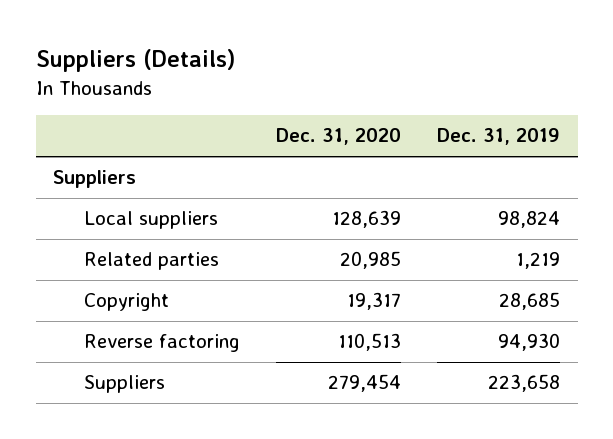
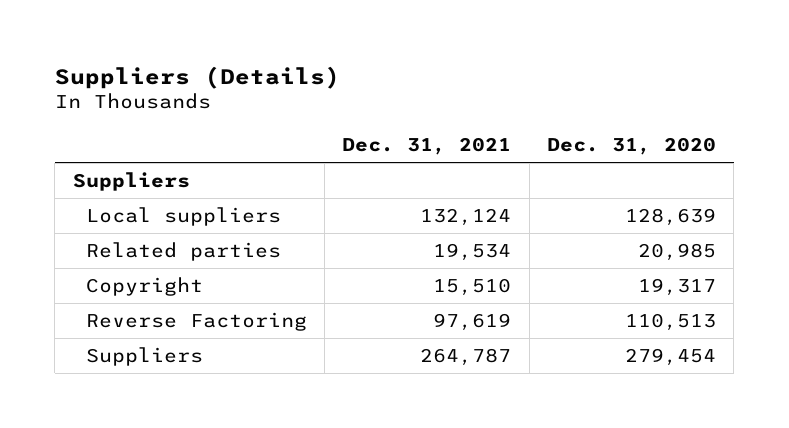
- | Dec. 31, 2020 | Dec. 31, 2019
+ | Dec. 31, 2021 | Dec. 31, 2020
- Reverse factoring | 110,513 | 94,930
+ Reverse Factoring | 97,619 | 110,513

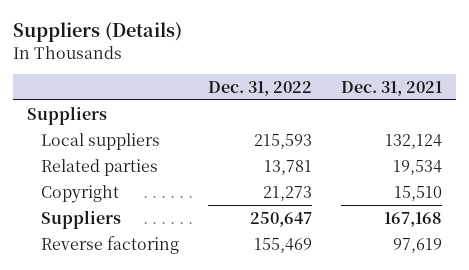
- | Dec. 31, 2021 | Dec. 31, 2020
+ | Dec. 31, 2022 | Dec. 31, 2021
- Reverse Factoring | 97,619 | 110,513
- Suppliers | 264,787 | 279,454
+ Suppliers | 250,647 | 167,168
+ Reverse factoring | 155,469 | 97,619

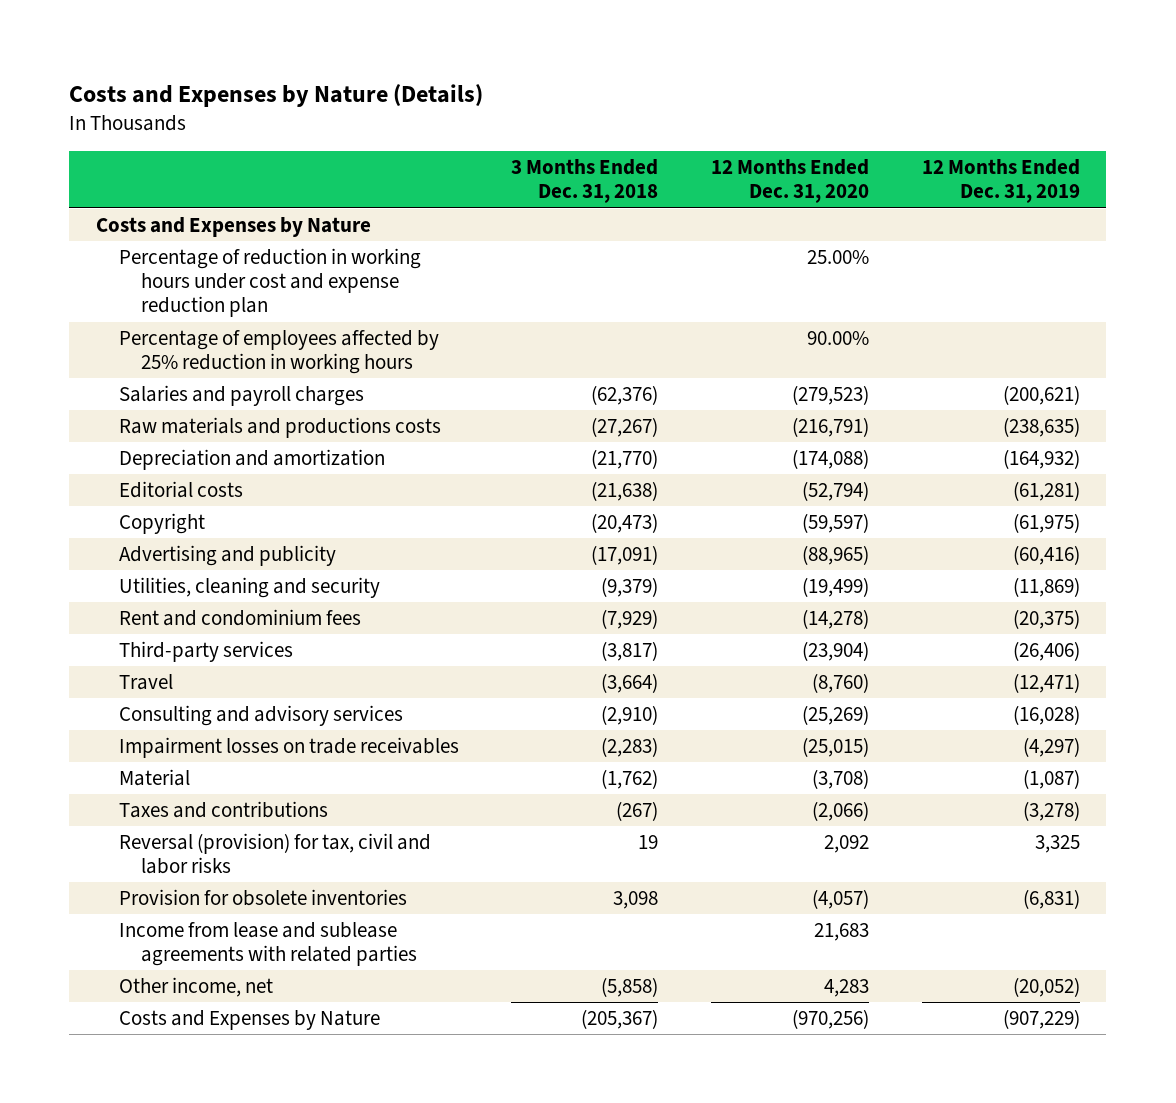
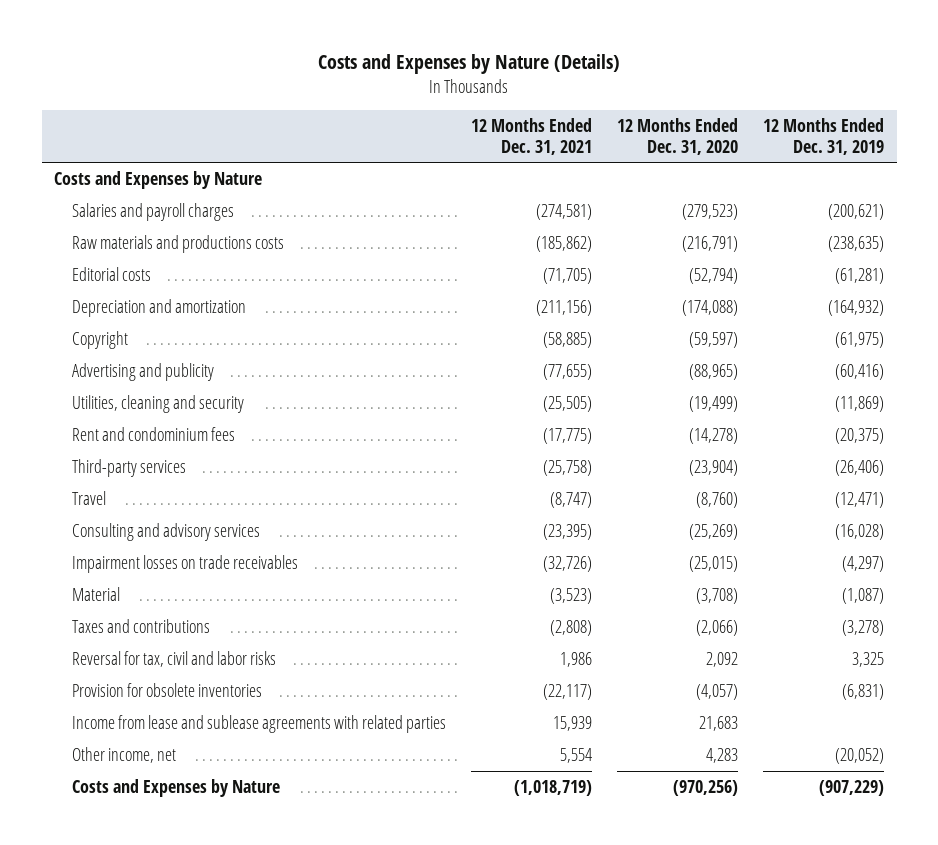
- | 3 Months Ended Dec. 31, 2018 | 12 Months Ended Dec. 31, 2020 | 12 Months Ended Dec. 31, 2019
+ | 12 Months Ended Dec. 31, 2021 | 12 Months Ended Dec. 31, 2020 | 12 Months Ended Dec. 31, 2019
- Percentage of reduction in working hours under cost and expense reduction plan | | 25.00% |
- Percentage of employees affected by 25% reduction in working hours | | 90.00% |
moved down: Depreciation and amortization | (211,156) | (174,088) | (164,932)
- Reversal (provision) for tax, civil and labor risks | 19 | 2,092 | 3,325
+ Reversal for tax, civil and labor risks | 1,986 | 2,092 | 3,325

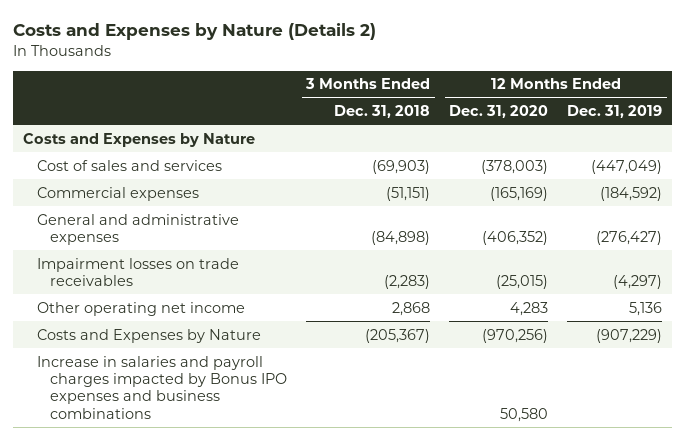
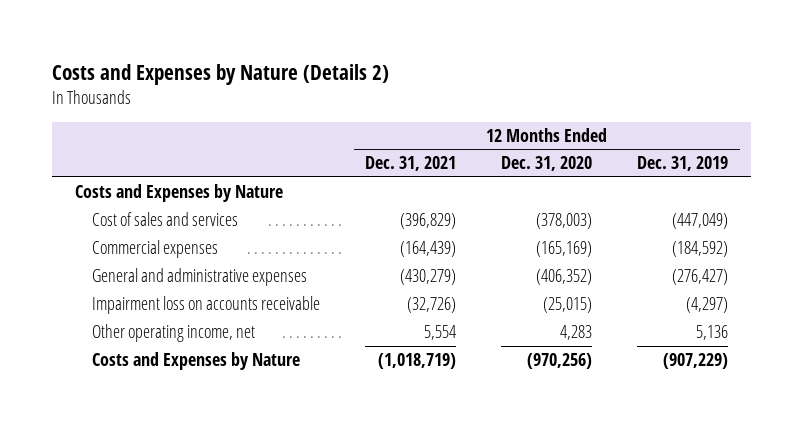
- | 3 Months Ended Dec. 31, 2018 | 12 Months Ended Dec. 31, 2020 | 12 Months Ended Dec. 31, 2019
+ | 12 Months Ended Dec. 31, 2021 | 12 Months Ended Dec. 31, 2020 | 12 Months Ended Dec. 31, 2019
- Impairment losses on trade receivables | (2,283) | (25,015) | (4,297)
- Other operating net income | 2,868 | 4,283 | 5,136
+ Impairment loss on accounts receivable | (32,726) | (25,015) | (4,297)
+ Other operating income, net | 5,554 | 4,283 | 5,136
- Increase in salaries and payroll charges impacted by Bonus IPO expenses and business combinations | | 50,580 |

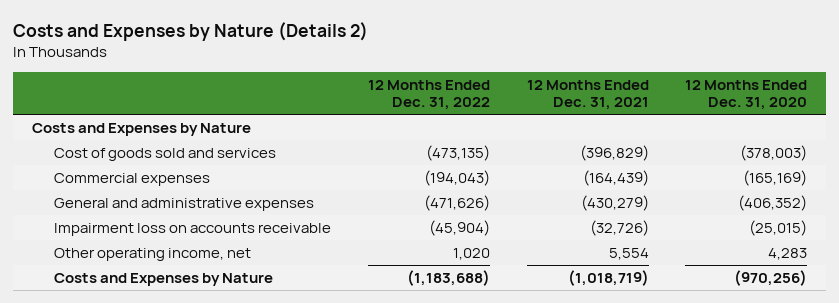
- | 12 Months Ended Dec. 31, 2021 | 12 Months Ended Dec. 31, 2020 | 12 Months Ended Dec. 31, 2019
+ | 12 Months Ended Dec. 31, 2022 | 12 Months Ended Dec. 31, 2021 | 12 Months Ended Dec. 31, 2020
- Cost of sales and services | (396,829) | (378,003) | (447,049)
+ Cost of goods sold and services | (473,135) | (396,829) | (378,003)

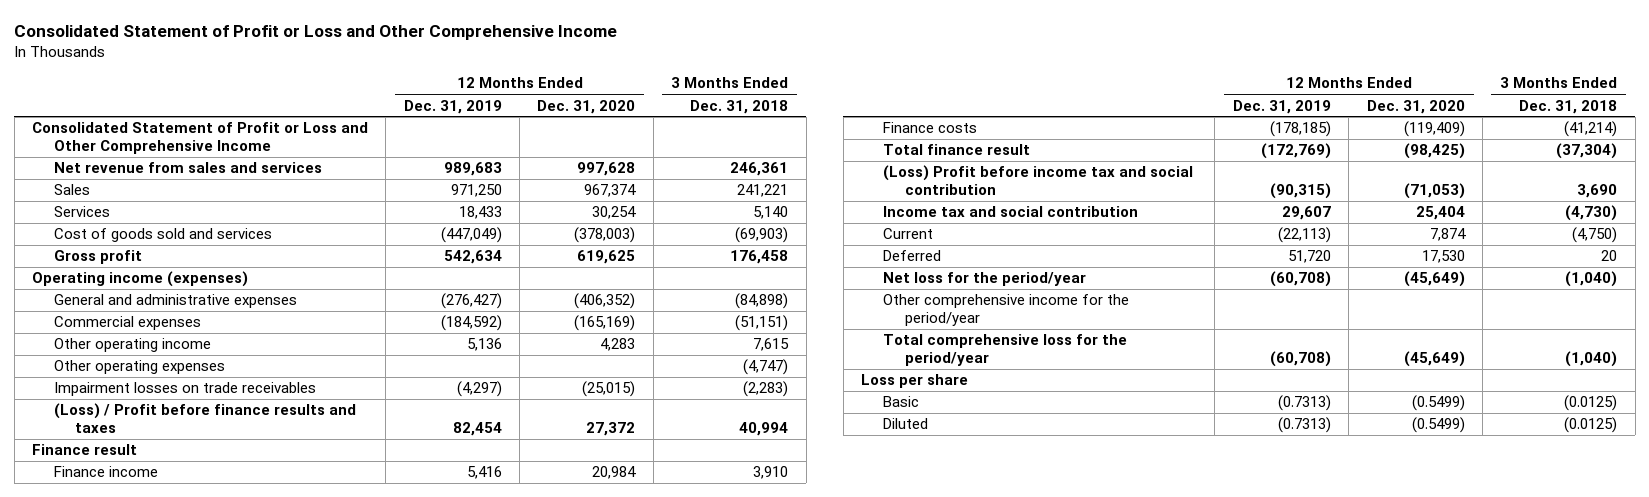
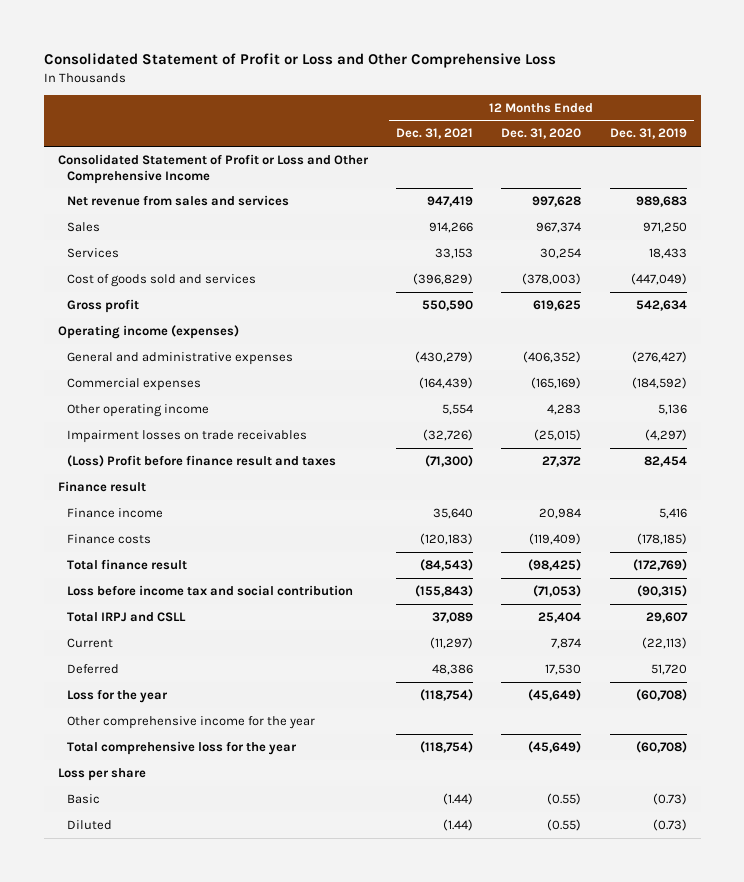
- Consolidated Statement of Profit or Loss and Other Comprehensive Income
+ Consolidated Statement of Profit or Loss and Other Comprehensive Loss
- | 12 Months Ended Dec. 31, 2019 | 12 Months Ended Dec. 31, 2020 | 3 Months Ended Dec. 31, 2018
+ | 12 Months Ended Dec. 31, 2021 | 12 Months Ended Dec. 31, 2020 | 12 Months Ended Dec. 31, 2019
- Other operating expenses | | | (4,747)
- (Loss) / Profit before finance results and taxes | 82,454 | 27,372 | 40,994
+ (Loss) Profit before finance result and taxes | (71,300) | 27,372 | 82,454
- (Loss) Profit before income tax and social contribution | (90,315) | (71,053) | 3,690
- Income tax and social contribution | 29,607 | 25,404 | (4,730)
+ Loss before income tax and social contribution | (155,843) | (71,053) | (90,315)
+ Total IRPJ and CSLL | 37,089 | 25,404 | 29,607
- Net loss for the period/year | (60,708) | (45,649) | (1,040)
- Other comprehensive income for the period/year
- Total comprehensive loss for the period/year | (60,708) | (45,649) | (1,040)
+ Loss for the year | (118,754) | (45,649) | (60,708)
+ Other comprehensive income for the year
+ Total comprehensive loss for the year | (118,754) | (45,649) | (60,708)
- Basic | (0.7313) | (0.5499) | (0.0125)
- Diluted | (0.7313) | (0.5499) | (0.0125)
+ Basic | (1.44) | (0.55) | (0.73)
+ Diluted | (1.44) | (0.55) | (0.73)

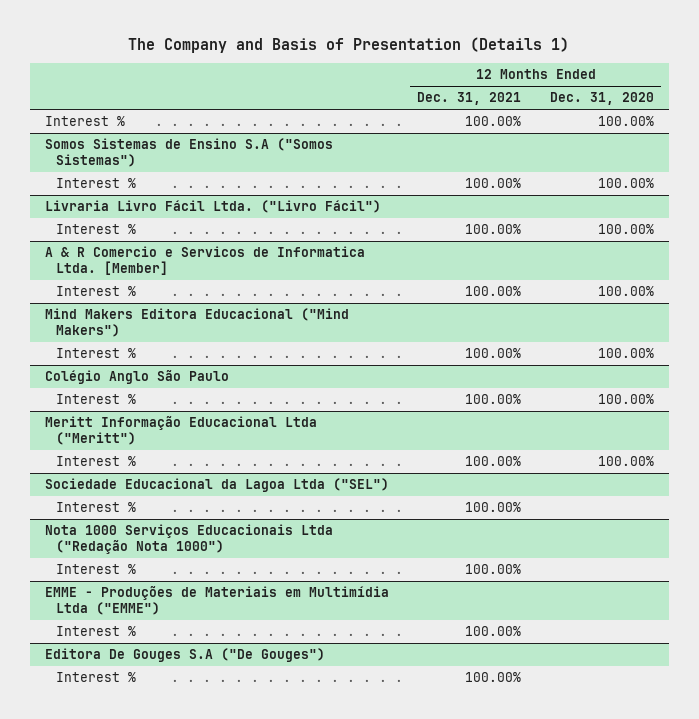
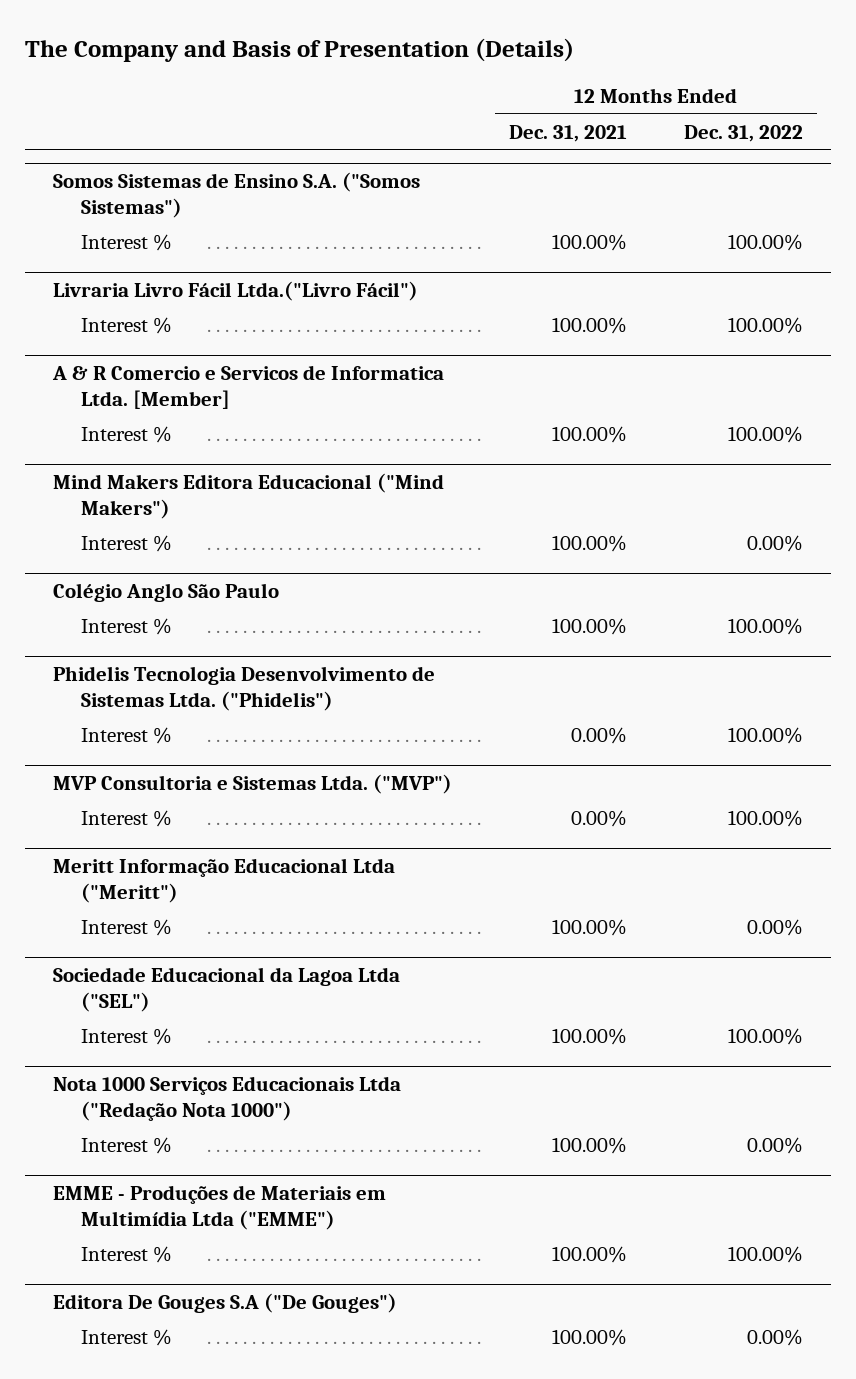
- The Company and Basis of Presentation (Details 1)
+ The Company and Basis of Presentation (Details)
- | 12 Months Ended Dec. 31, 2021 | 12 Months Ended Dec. 31, 2020
+ | 12 Months Ended Dec. 31, 2021 | 12 Months Ended Dec. 31, 2022
- Interest % | 100.00% | 100.00%
- Somos Sistemas de Ensino S.A ("Somos Sistemas")
+ Somos Sistemas de Ensino S.A. ("Somos Sistemas")
- Livraria Livro Fácil Ltda. ("Livro Fácil")
+ Livraria Livro Fácil Ltda.("Livro Fácil")
+ Phidelis Tecnologia Desenvolvimento de Sistemas Ltda. ("Phidelis")
+ Interest % | 0.00% | 100.00%
+ MVP Consultoria e Sistemas Ltda. ("MVP")
+ Interest % | 0.00% | 100.00%

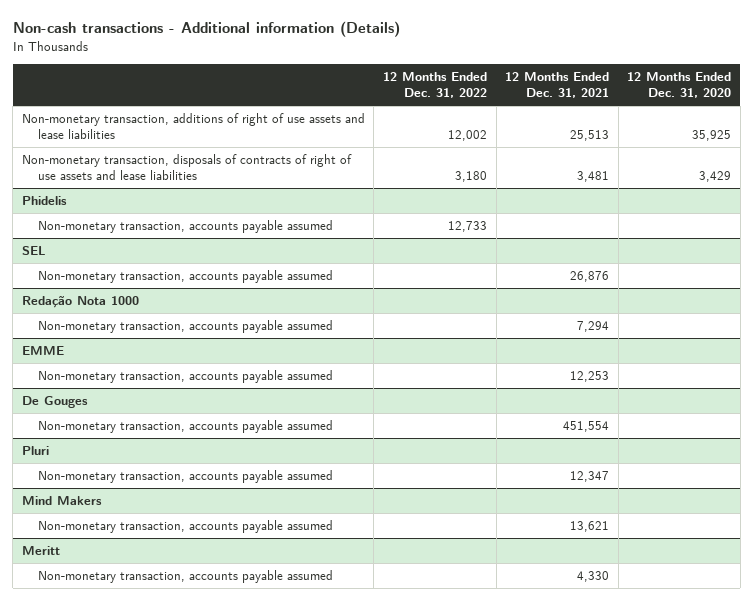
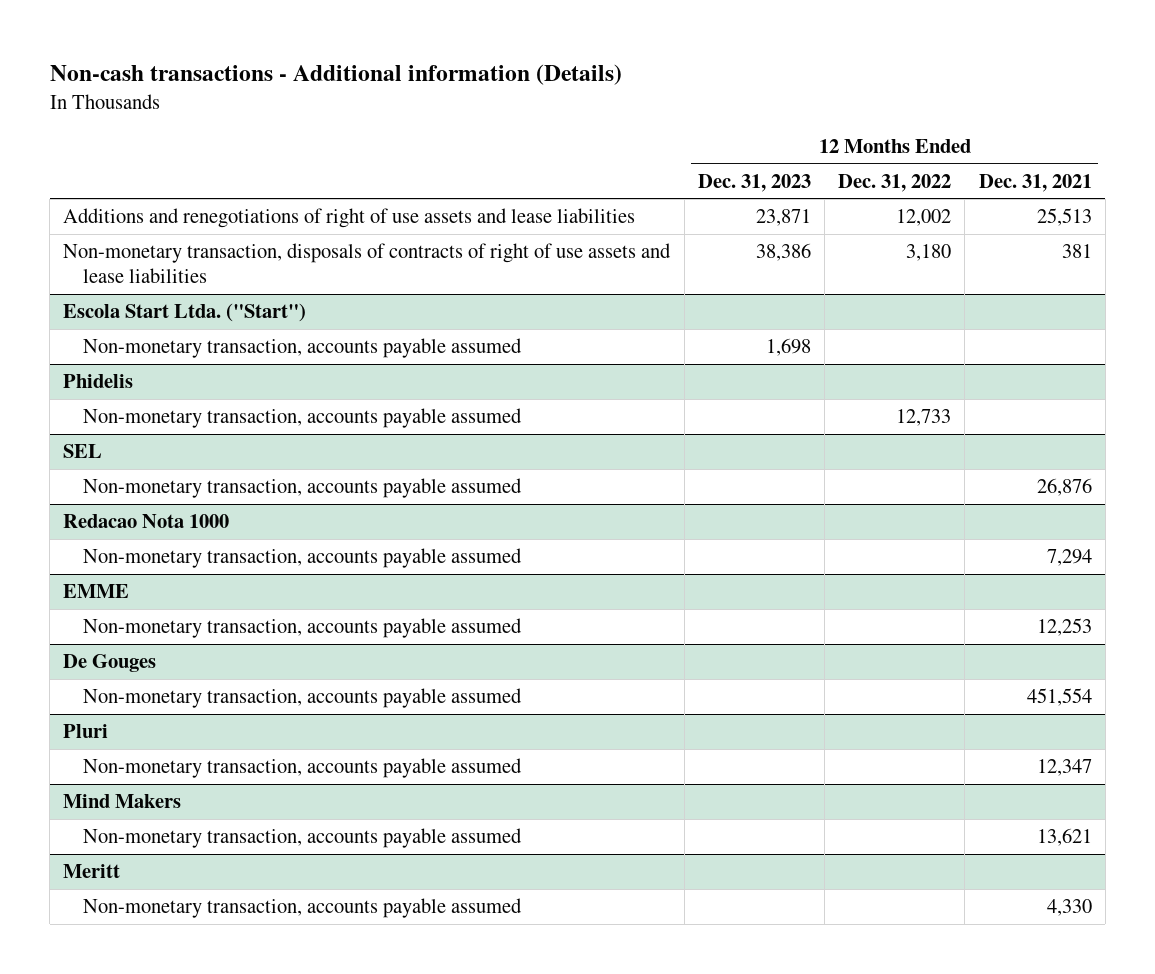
- | 12 Months Ended Dec. 31, 2022 | 12 Months Ended Dec. 31, 2021 | 12 Months Ended Dec. 31, 2020
+ | 12 Months Ended Dec. 31, 2023 | 12 Months Ended Dec. 31, 2022 | 12 Months Ended Dec. 31, 2021
- Non-monetary transaction, additions of right of use assets and lease liabilities | 12,002 | 25,513 | 35,925
- Non-monetary transaction, disposals of contracts of right of use assets and lease liabilities | 3,180 | 3,481 | 3,429
+ Additions and renegotiations of right of use assets and lease liabilities | 23,871 | 12,002 | 25,513
+ Non-monetary transaction, disposals of contracts of right of use assets and lease liabilities | 38,386 | 3,180 | 381
+ Escola Start Ltda. ("Start")
+ Non-monetary transaction, accounts payable assumed | 1,698 | |
- Redação Nota 1000
+ Redacao Nota 1000

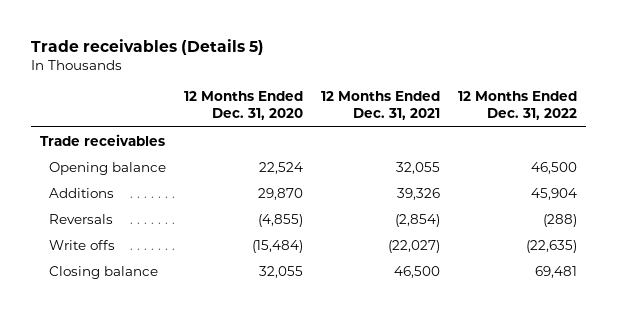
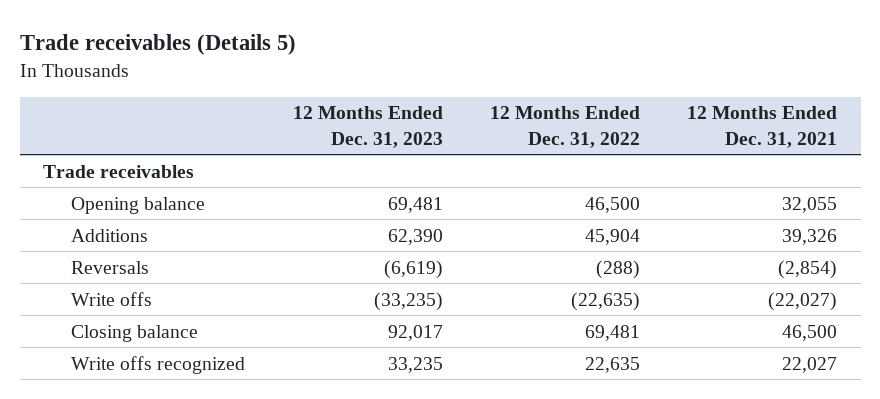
- | 12 Months Ended Dec. 31, 2020 | 12 Months Ended Dec. 31, 2021 | 12 Months Ended Dec. 31, 2022
+ | 12 Months Ended Dec. 31, 2023 | 12 Months Ended Dec. 31, 2022 | 12 Months Ended Dec. 31, 2021
+ Write offs recognized | 33,235 | 22,635 | 22,027

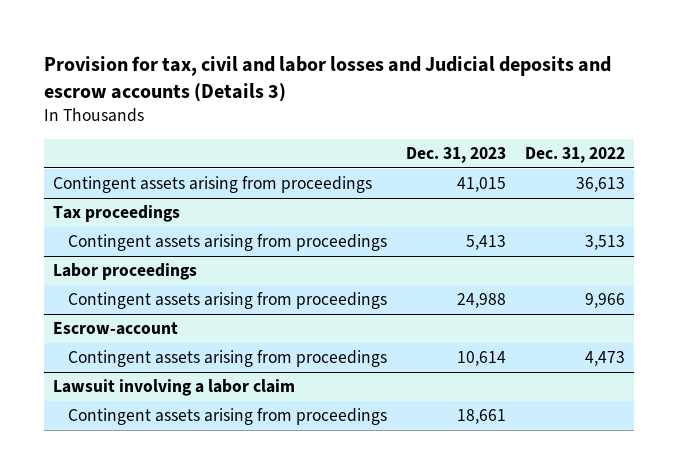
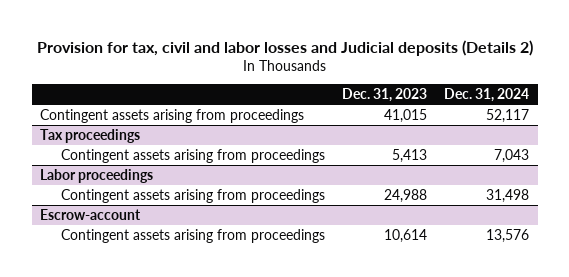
- Provision for tax, civil and labor losses and Judicial deposits and escrow accounts (Details 3)
+ Provision for tax, civil and labor losses and Judicial deposits (Details 2)
- | Dec. 31, 2023 | Dec. 31, 2022
+ | Dec. 31, 2023 | Dec. 31, 2024
- Lawsuit involving a labor claim
- Contingent assets arising from proceedings | 18,661 |

